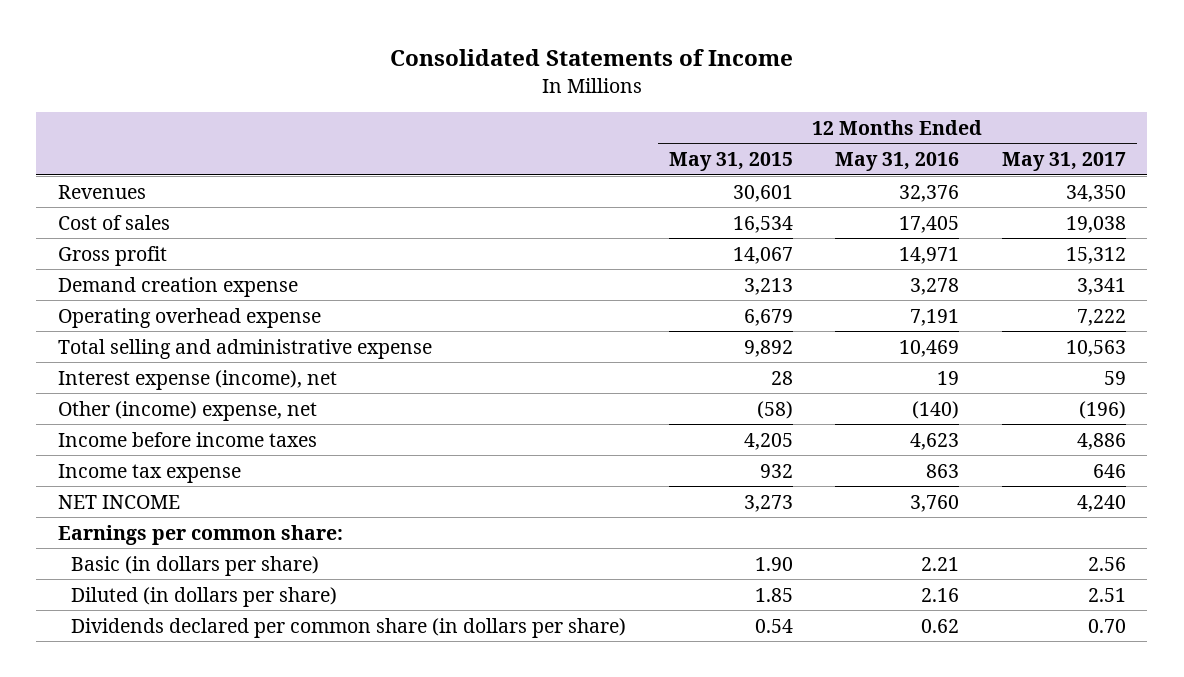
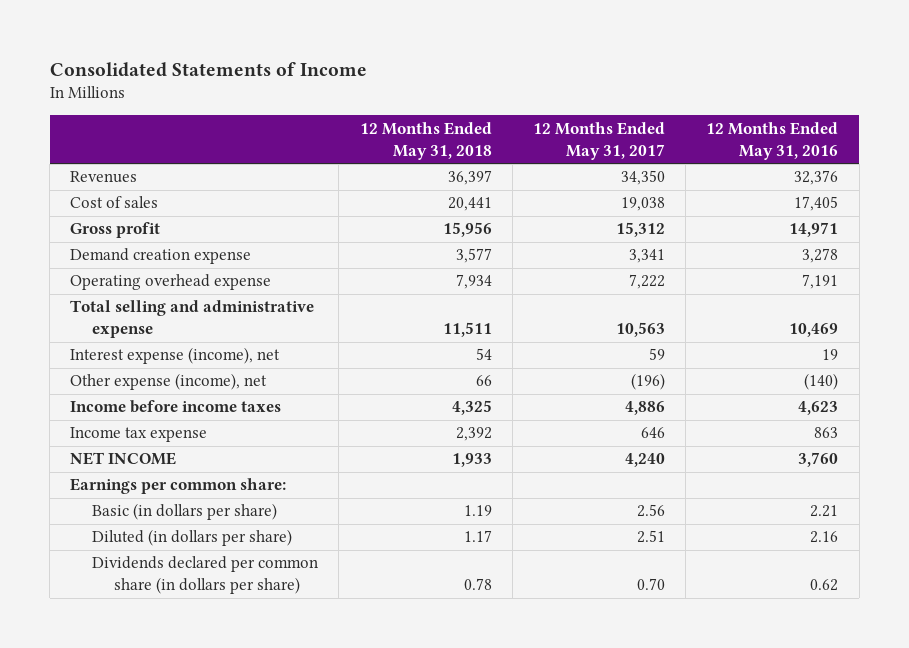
- | 12 Months Ended May 31, 2015 | 12 Months Ended May 31, 2016 | 12 Months Ended May 31, 2017
+ | 12 Months Ended May 31, 2018 | 12 Months Ended May 31, 2017 | 12 Months Ended May 31, 2016
- Other (income) expense, net | (58) | (140) | (196)
+ Other expense (income), net | 66 | (196) | (140)

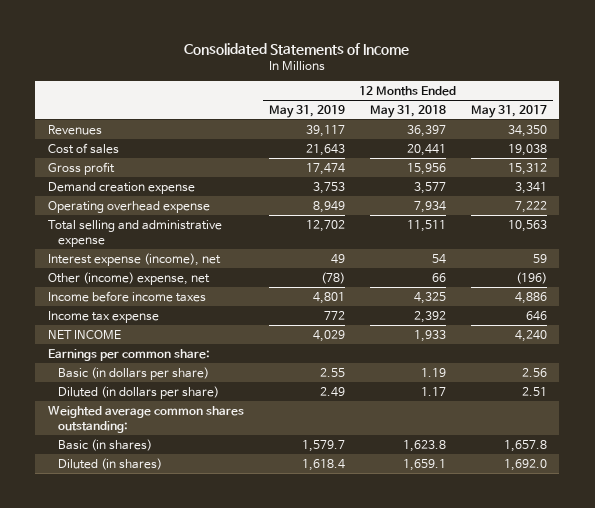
- | 12 Months Ended May 31, 2018 | 12 Months Ended May 31, 2017 | 12 Months Ended May 31, 2016
+ | 12 Months Ended May 31, 2019 | 12 Months Ended May 31, 2018 | 12 Months Ended May 31, 2017
- Other expense (income), net | 66 | (196) | (140)
+ Other (income) expense, net | (78) | 66 | (196)
- Dividends declared per common share (in dollars per share) | 0.78 | 0.70 | 0.62
+ Weighted average common shares outstanding:
+ Basic (in shares) | 1,579.7 | 1,623.8 | 1,657.8
+ Diluted (in shares) | 1,618.4 | 1,659.1 | 1,692.0

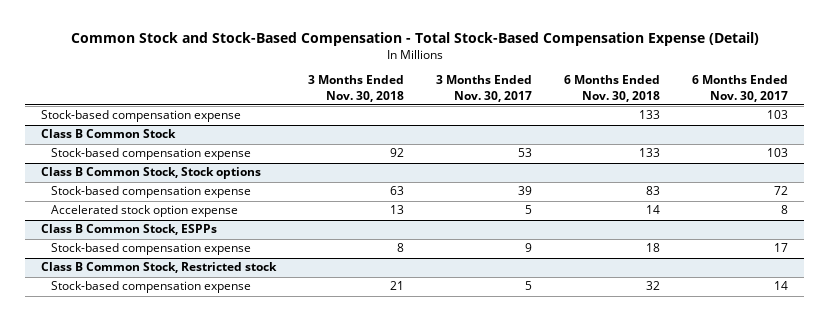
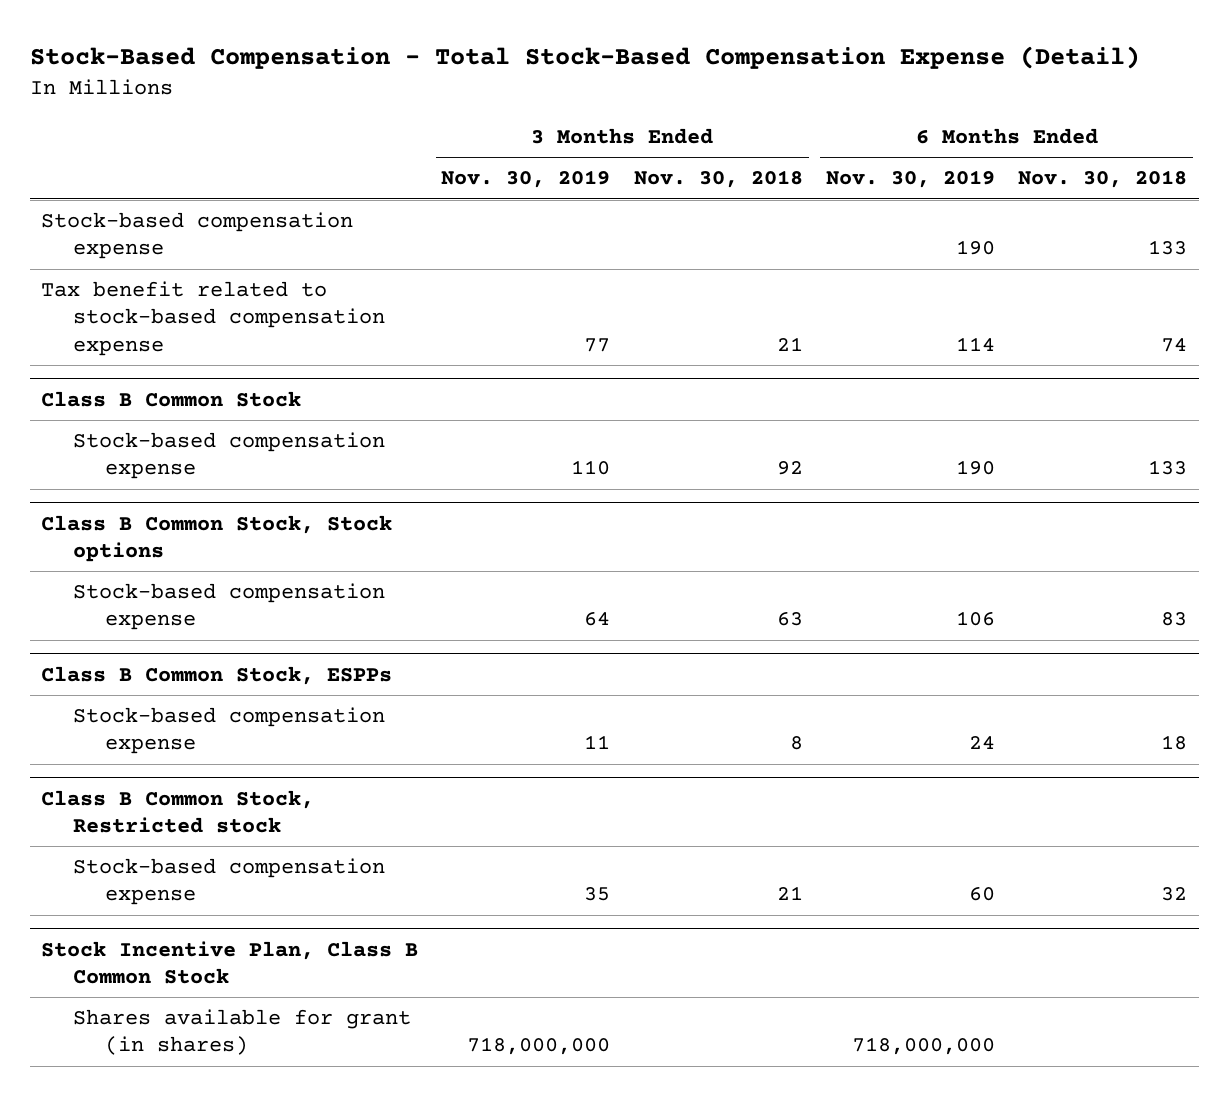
- Common Stock and Stock-Based Compensation - Total Stock-Based Compensation Expense (Detail)
+ Stock-Based Compensation - Total Stock-Based Compensation Expense (Detail)
- | 3 Months Ended Nov. 30, 2018 | 3 Months Ended Nov. 30, 2017 | 6 Months Ended Nov. 30, 2018 | 6 Months Ended Nov. 30, 2017
+ | 3 Months Ended Nov. 30, 2019 | 3 Months Ended Nov. 30, 2018 | 6 Months Ended Nov. 30, 2019 | 6 Months Ended Nov. 30, 2018
+ Tax benefit related to stock-based compensation expense | 77 | 21 | 114 | 74
@ Class B Common Stock, Stock options
- Accelerated stock option expense | 13 | 5 | 14 | 8
+ Stock Incentive Plan, Class B Common Stock
+ Shares available for grant (in shares) | 718,000,000 | | 718,000,000 |

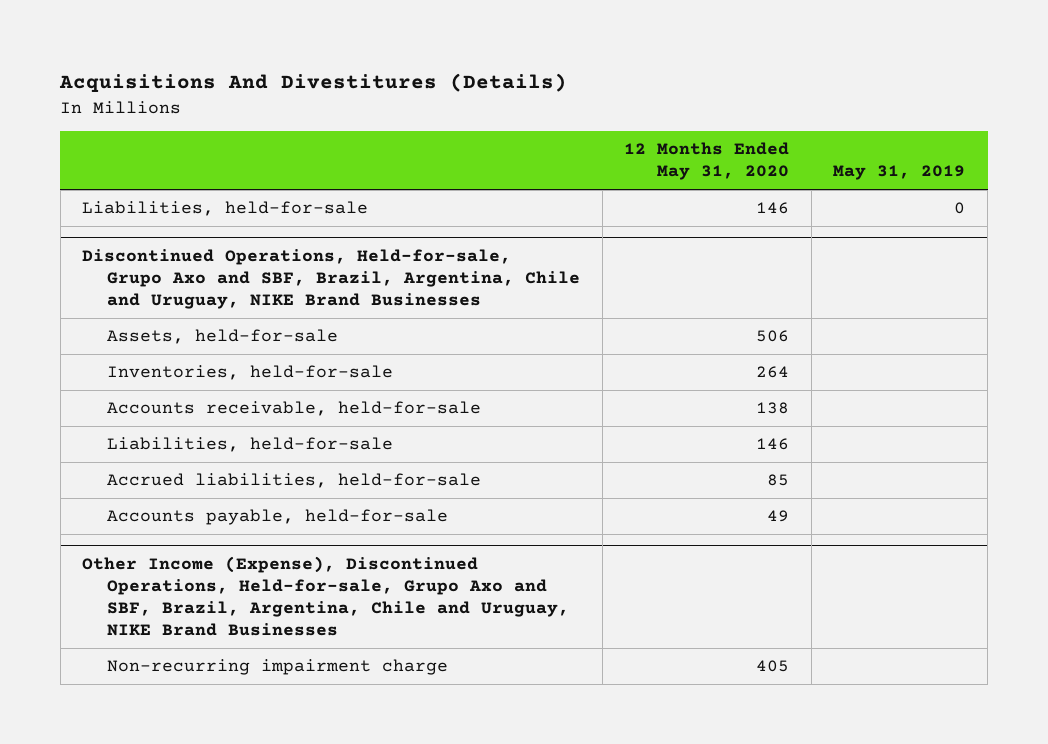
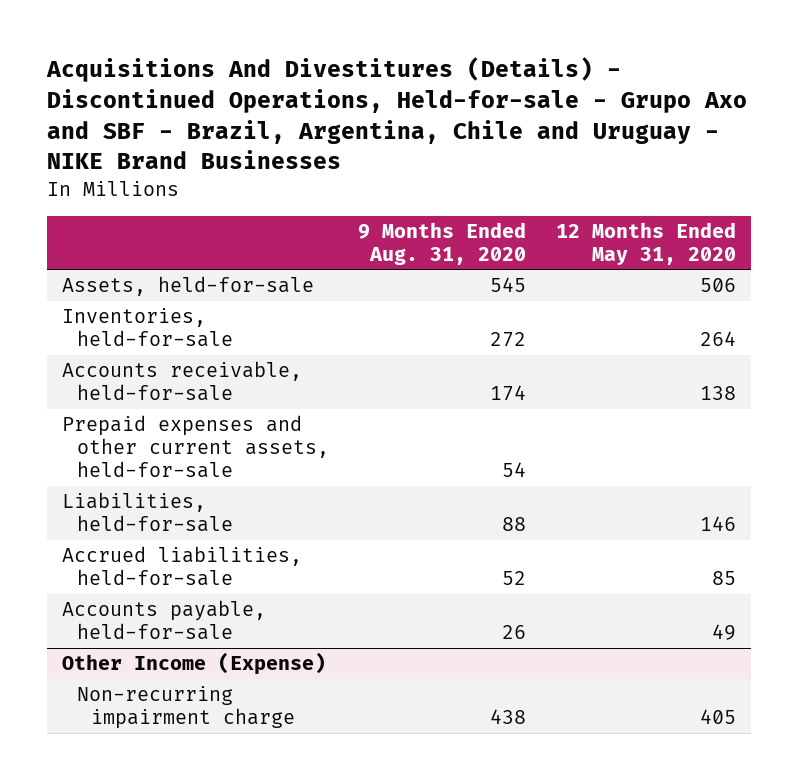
- Acquisitions And Divestitures (Details)
+ Acquisitions And Divestitures (Details) - Discontinued Operations, Held-for-sale - Grupo Axo and SBF - Brazil, Argentina, Chile and Uruguay - NIKE Brand Businesses
- | 12 Months Ended May 31, 2020 | May 31, 2019
+ | 9 Months Ended Aug. 31, 2020 | 12 Months Ended May 31, 2020
- Liabilities, held-for-sale | 146 | 0
- Discontinued Operations, Held-for-sale, Grupo Axo and SBF, Brazil, Argentina, Chile and Uruguay, NIKE Brand Businesses
+ Prepaid expenses and other current assets, held-for-sale | 54 |
- Other Income (Expense), Discontinued Operations, Held-for-sale, Grupo Axo and SBF, Brazil, Argentina, Chile and Uruguay, NIKE Brand Businesses
+ Other Income (Expense)

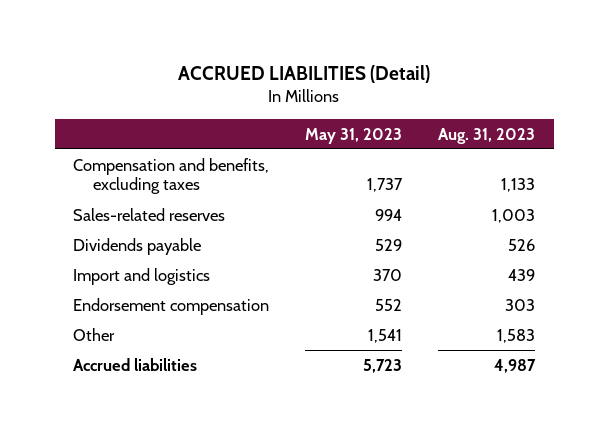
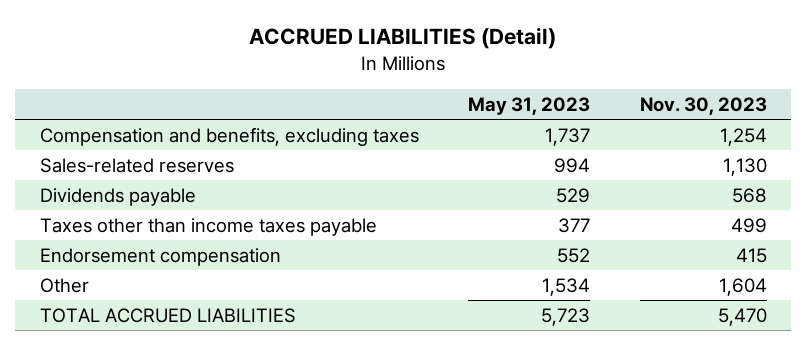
- | May 31, 2023 | Aug. 31, 2023
+ | May 31, 2023 | Nov. 30, 2023
- Import and logistics | 370 | 439
+ Taxes other than income taxes payable | 377 | 499
- Other | 1,541 | 1,583
- Accrued liabilities | 5,723 | 4,987
+ Other | 1,534 | 1,604
+ TOTAL ACCRUED LIABILITIES | 5,723 | 5,470

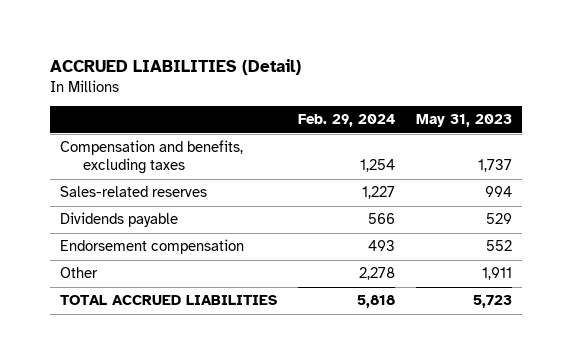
- | May 31, 2023 | Nov. 30, 2023
+ | Feb. 29, 2024 | May 31, 2023
- Taxes other than income taxes payable | 377 | 499
- Other | 1,534 | 1,604
+ Other | 2,278 | 1,911

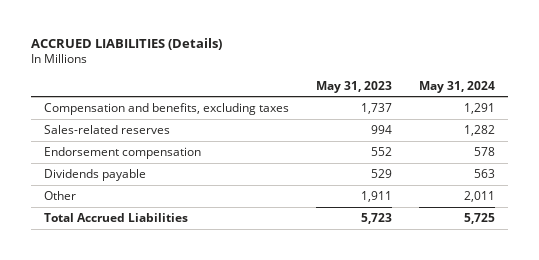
- ACCRUED LIABILITIES (Detail)
+ ACCRUED LIABILITIES (Details)
- | Feb. 29, 2024 | May 31, 2023
+ | May 31, 2023 | May 31, 2024
moved down: Dividends payable | 529 | 563
- TOTAL ACCRUED LIABILITIES | 5,818 | 5,723
+ Total Accrued Liabilities | 5,723 | 5,725

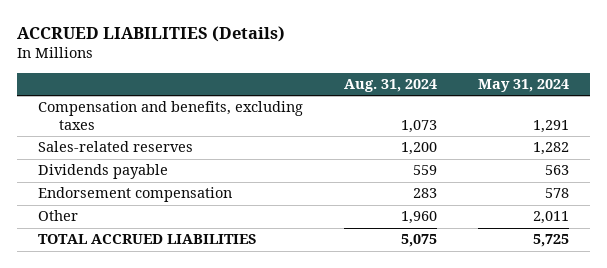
- | May 31, 2023 | May 31, 2024
+ | Aug. 31, 2024 | May 31, 2024
moved down: Endorsement compensation | 283 | 578
- Total Accrued Liabilities | 5,723 | 5,725
+ TOTAL ACCRUED LIABILITIES | 5,075 | 5,725

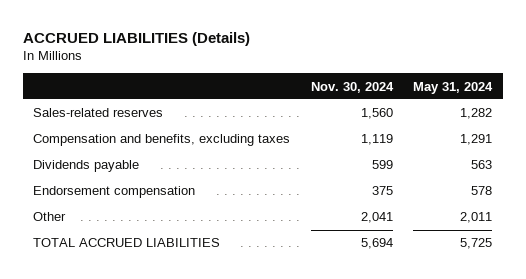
- | Aug. 31, 2024 | May 31, 2024
+ | Nov. 30, 2024 | May 31, 2024
moved down: Compensation and benefits, excluding taxes | 1,119 | 1,291

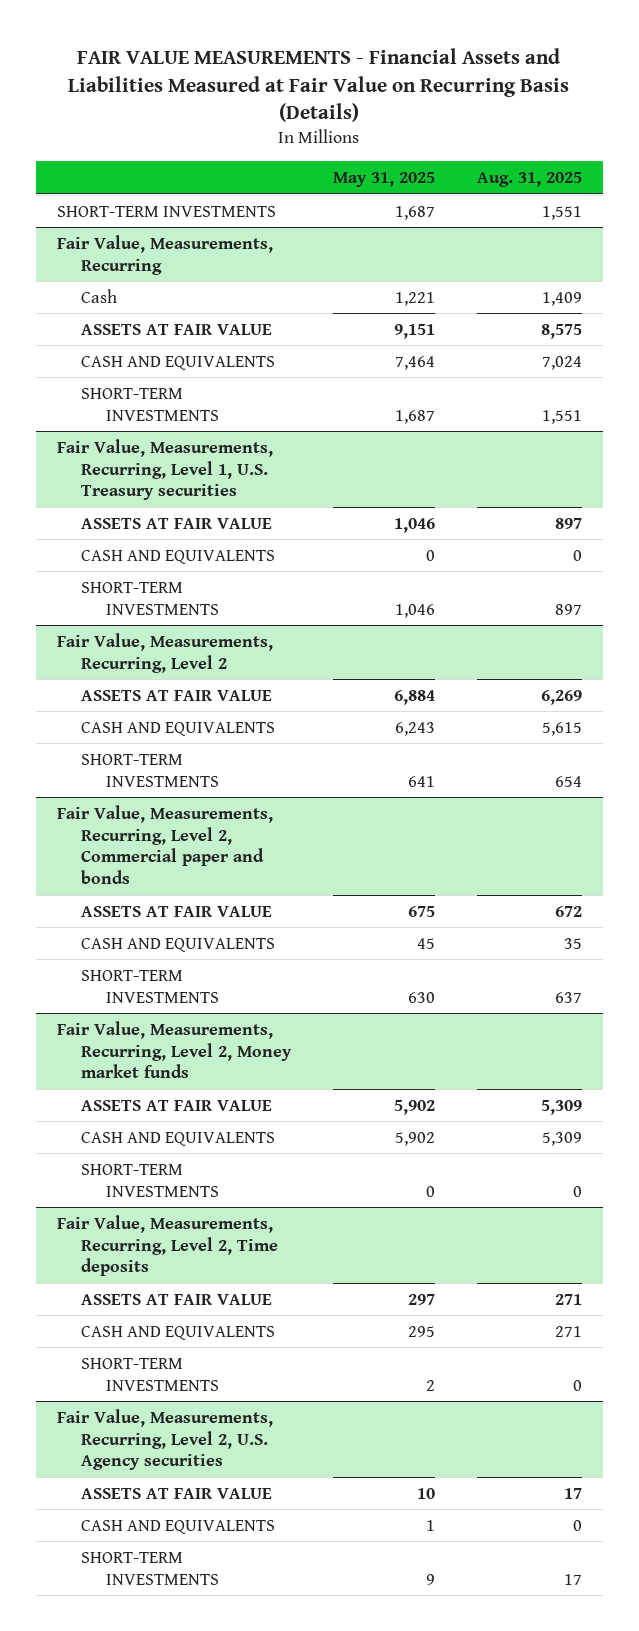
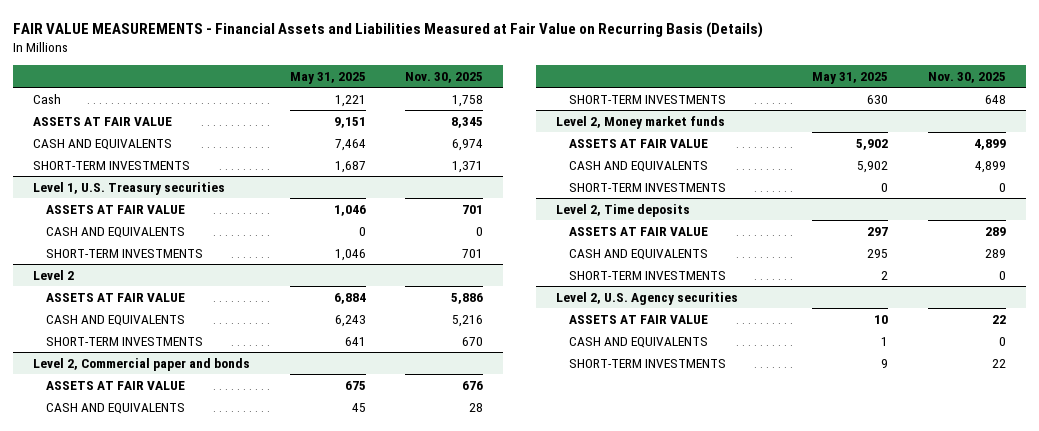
- | May 31, 2025 | Aug. 31, 2025
+ | May 31, 2025 | Nov. 30, 2025
- SHORT-TERM INVESTMENTS | 1,687 | 1,551
- Fair Value, Measurements, Recurring
- Fair Value, Measurements, Recurring, Level 1, U.S. Treasury securities
+ Level 1, U.S. Treasury securities
- Fair Value, Measurements, Recurring, Level 2
+ Level 2
- Fair Value, Measurements, Recurring, Level 2, Commercial paper and bonds
+ Level 2, Commercial paper and bonds
- Fair Value, Measurements, Recurring, Level 2, Money market funds
+ Level 2, Money market funds
- Fair Value, Measurements, Recurring, Level 2, Time deposits
+ Level 2, Time deposits
- Fair Value, Measurements, Recurring, Level 2, U.S. Agency securities
+ Level 2, U.S. Agency securities

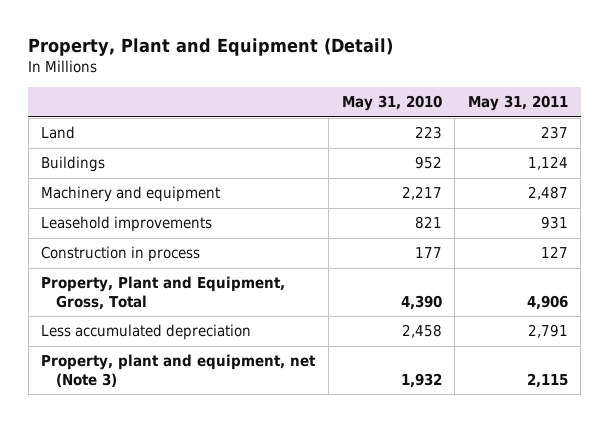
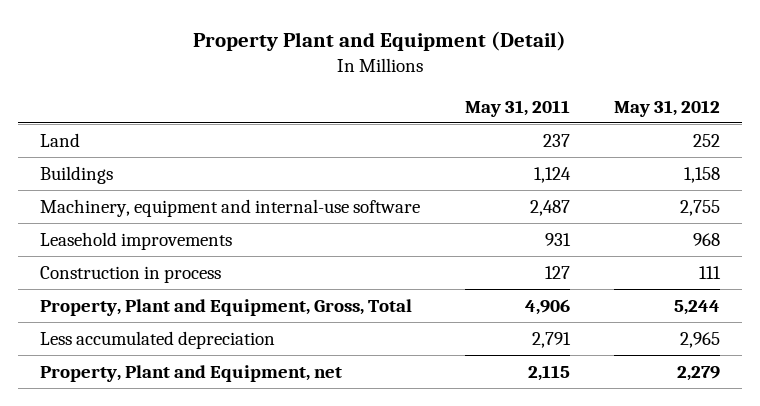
- Property, Plant and Equipment (Detail)
+ Property Plant and Equipment (Detail)
- | May 31, 2010 | May 31, 2011
+ | May 31, 2011 | May 31, 2012
- Machinery and equipment | 2,217 | 2,487
+ Machinery, equipment and internal-use software | 2,487 | 2,755
- Property, plant and equipment, net (Note 3) | 1,932 | 2,115
+ Property, Plant and Equipment, net | 2,115 | 2,279

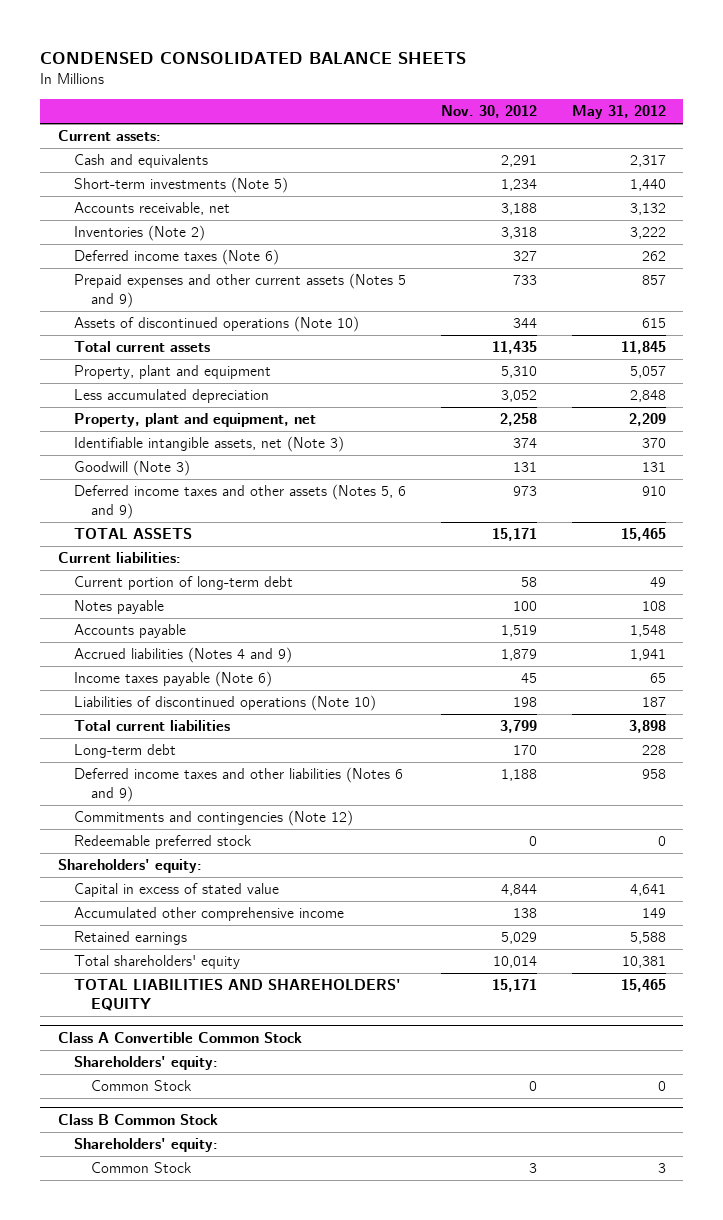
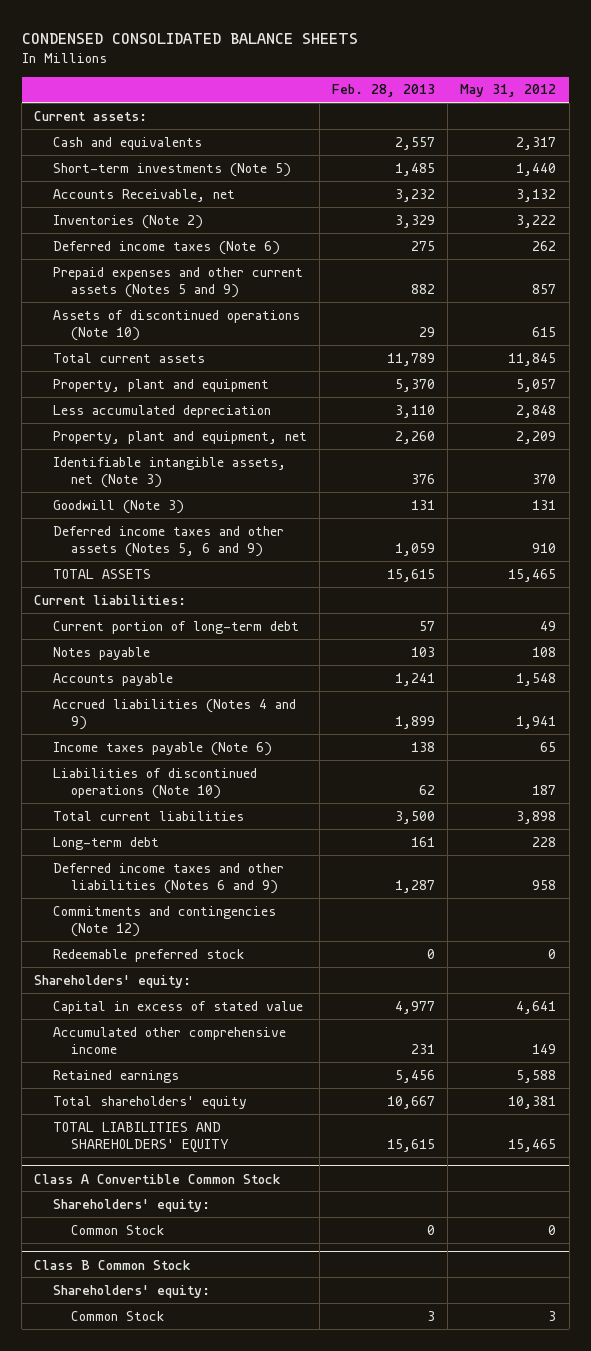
- | Nov. 30, 2012 | May 31, 2012
+ | Feb. 28, 2013 | May 31, 2012
- Accounts receivable, net | 3,188 | 3,132
+ Accounts Receivable, net | 3,232 | 3,132

